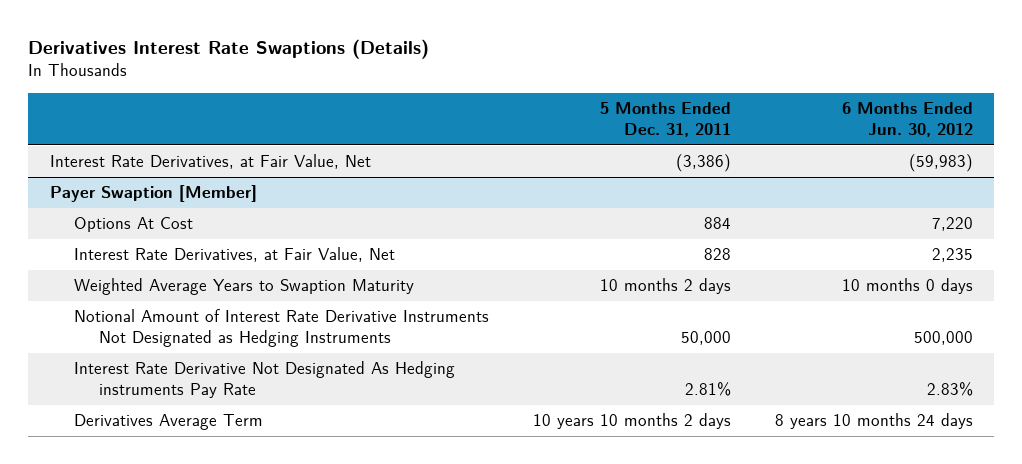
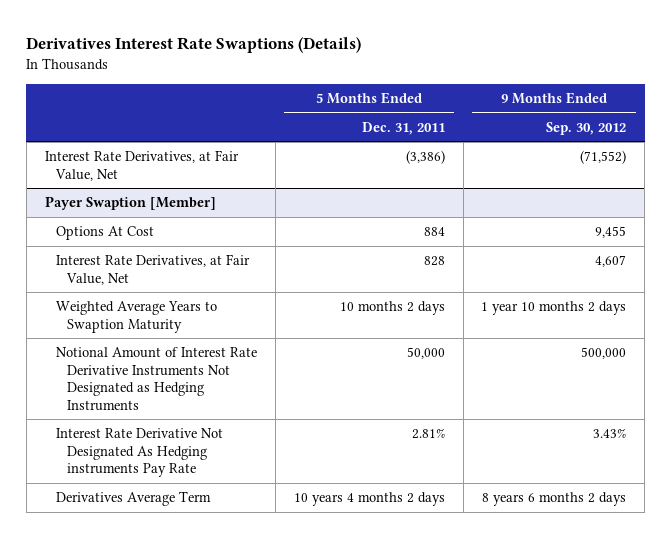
- | 5 Months Ended Dec. 31, 2011 | 6 Months Ended Jun. 30, 2012
+ | 5 Months Ended Dec. 31, 2011 | 9 Months Ended Sep. 30, 2012
@ Payer Swaption [Member]
- Derivatives Average Term | 10 years 10 months 2 days | 8 years 10 months 24 days
+ Derivatives Average Term | 10 years 4 months 2 days | 8 years 6 months 2 days

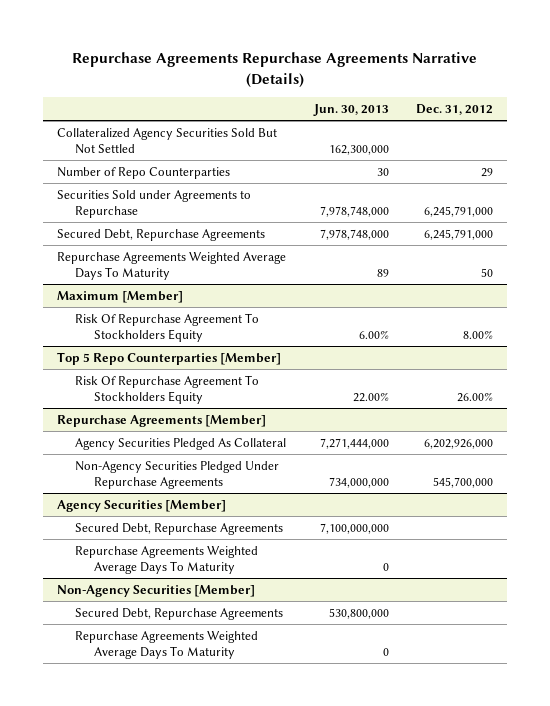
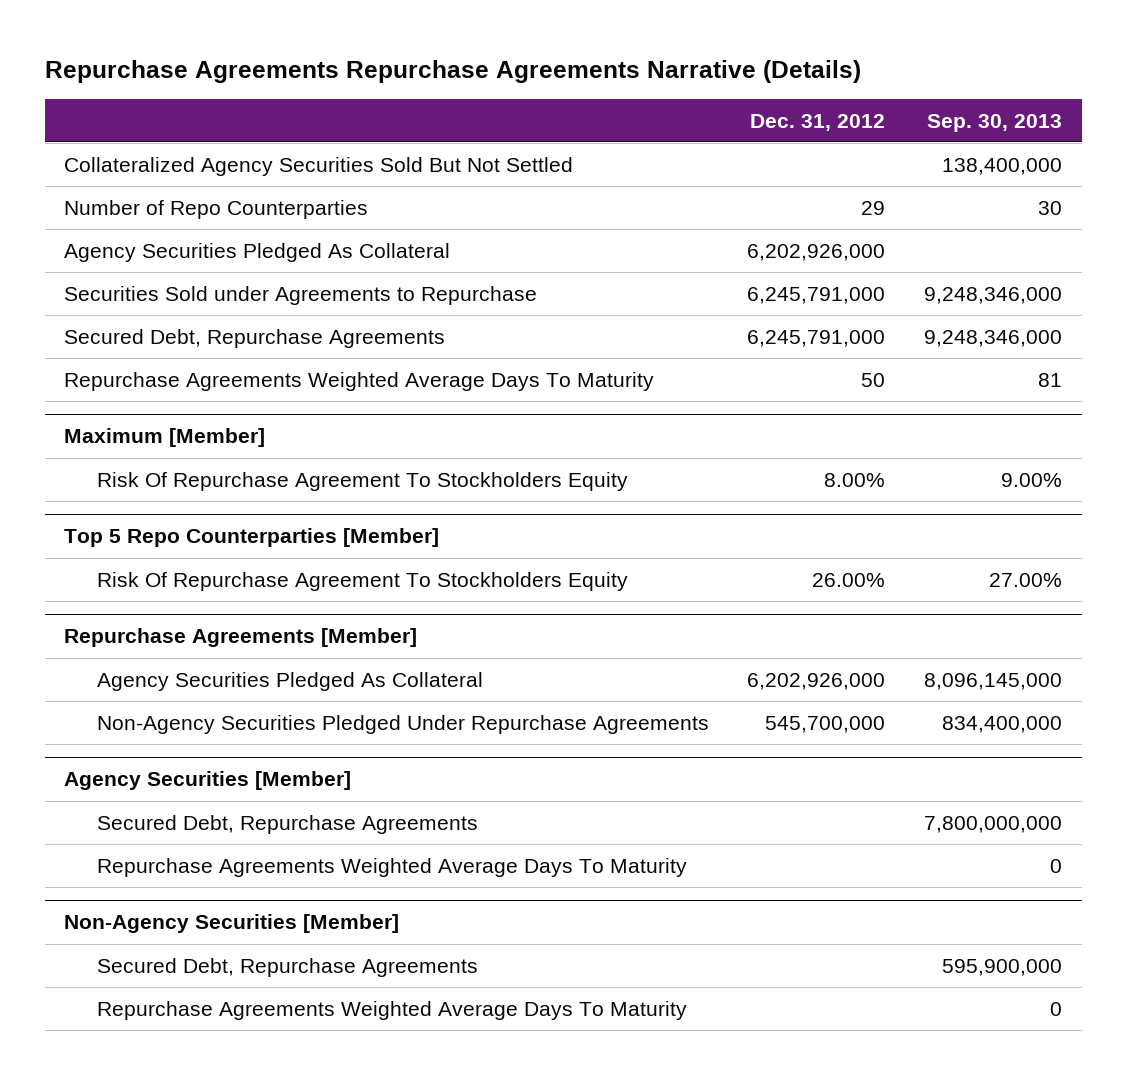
- | Jun. 30, 2013 | Dec. 31, 2012
+ | Dec. 31, 2012 | Sep. 30, 2013
+ Agency Securities Pledged As Collateral | 6,202,926,000 |

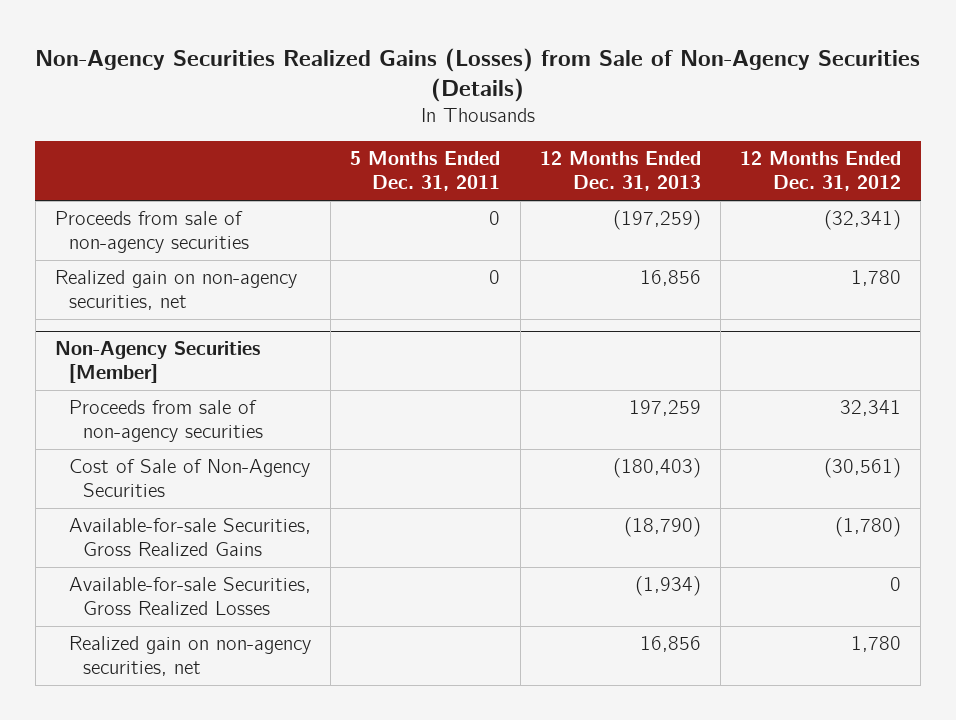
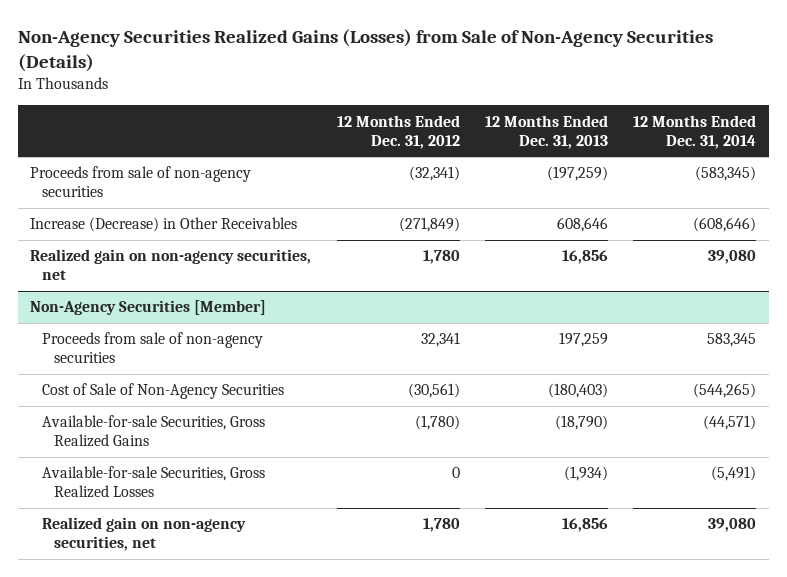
- | 5 Months Ended Dec. 31, 2011 | 12 Months Ended Dec. 31, 2013 | 12 Months Ended Dec. 31, 2012
+ | 12 Months Ended Dec. 31, 2012 | 12 Months Ended Dec. 31, 2013 | 12 Months Ended Dec. 31, 2014
+ Increase (Decrease) in Other Receivables | (271,849) | 608,646 | (608,646)

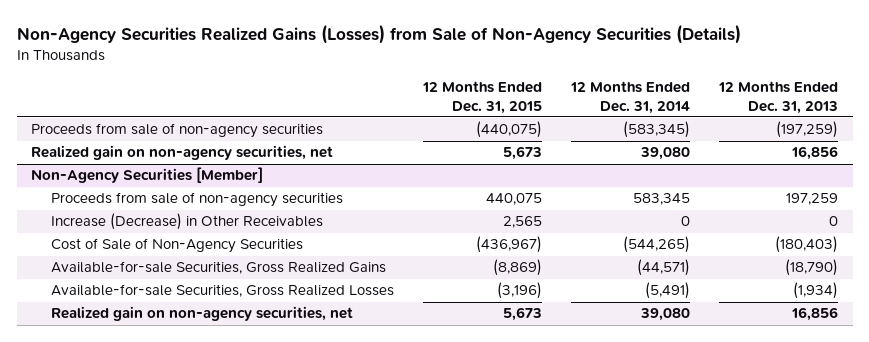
- | 12 Months Ended Dec. 31, 2012 | 12 Months Ended Dec. 31, 2013 | 12 Months Ended Dec. 31, 2014
+ | 12 Months Ended Dec. 31, 2015 | 12 Months Ended Dec. 31, 2014 | 12 Months Ended Dec. 31, 2013
- Increase (Decrease) in Other Receivables | (271,849) | 608,646 | (608,646)
@ Non-Agency Securities [Member]
+ Increase (Decrease) in Other Receivables | 2,565 | 0 | 0

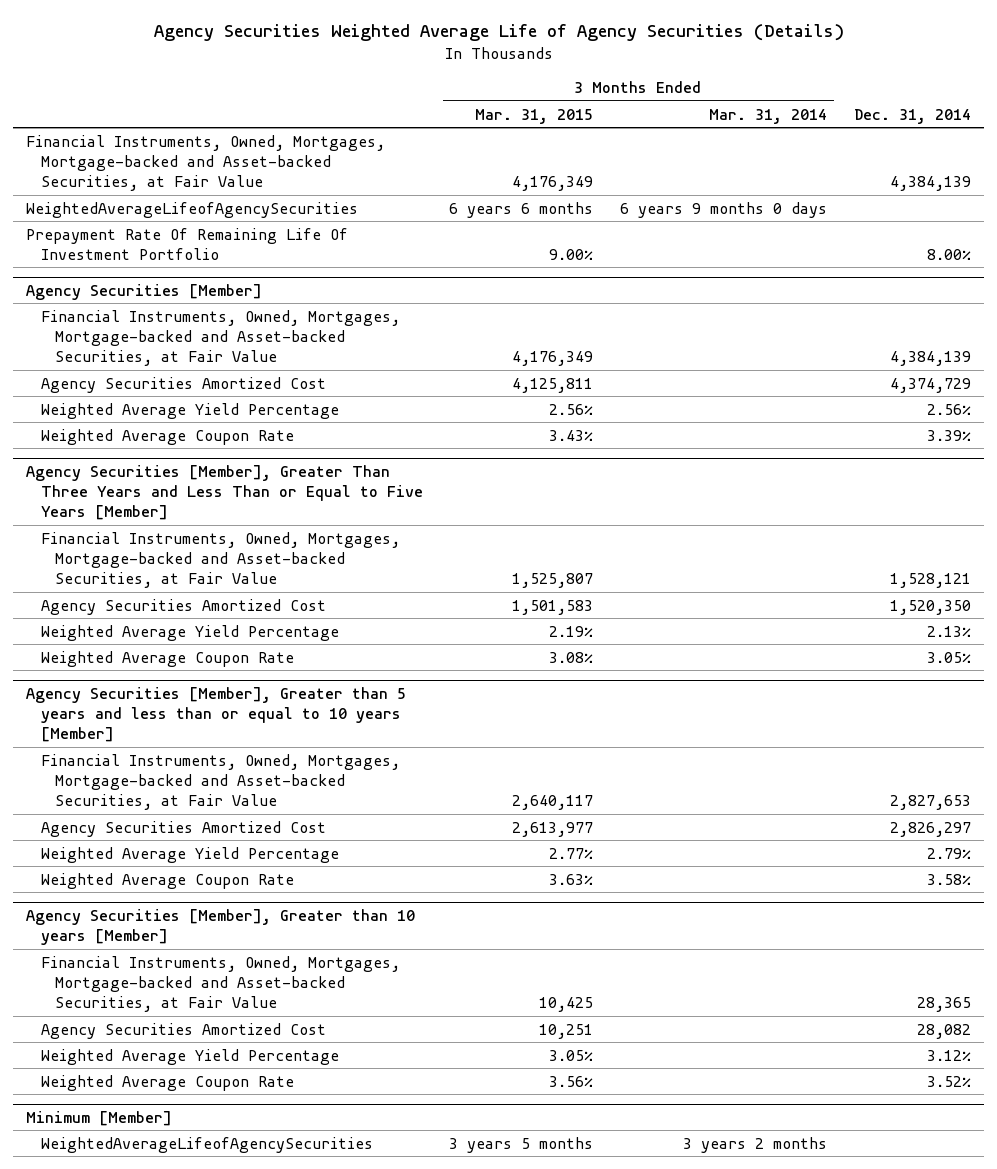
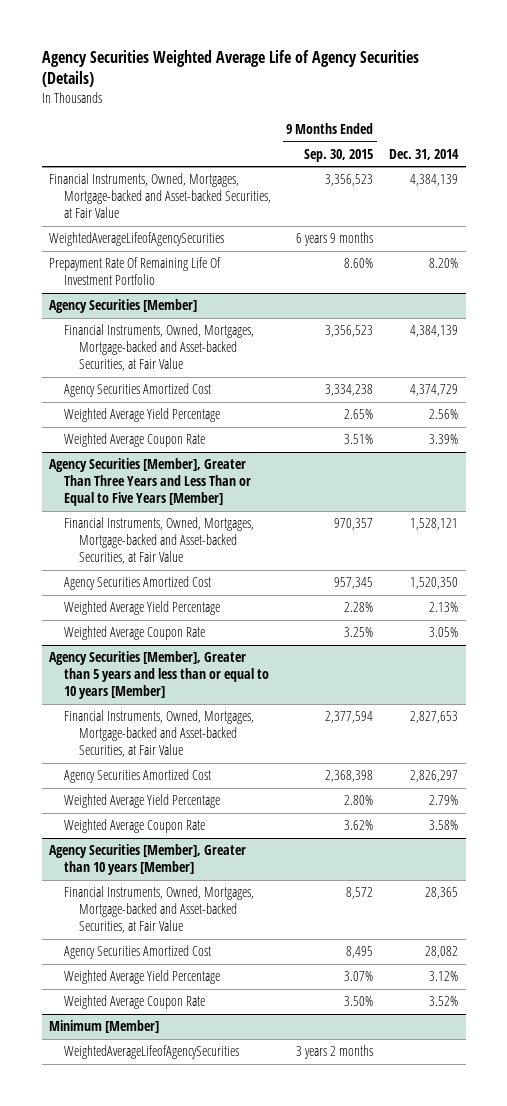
- | 3 Months Ended Mar. 31, 2015 | 3 Months Ended Mar. 31, 2014 | Dec. 31, 2014
+ | 9 Months Ended Sep. 30, 2015 | Dec. 31, 2014
- Prepayment Rate Of Remaining Life Of Investment Portfolio | 9.00% | | 8.00%
+ Prepayment Rate Of Remaining Life Of Investment Portfolio | 8.60% | 8.20%

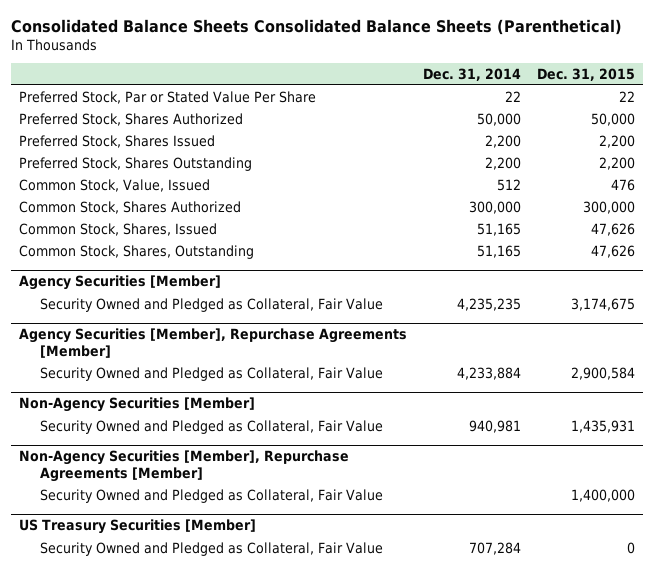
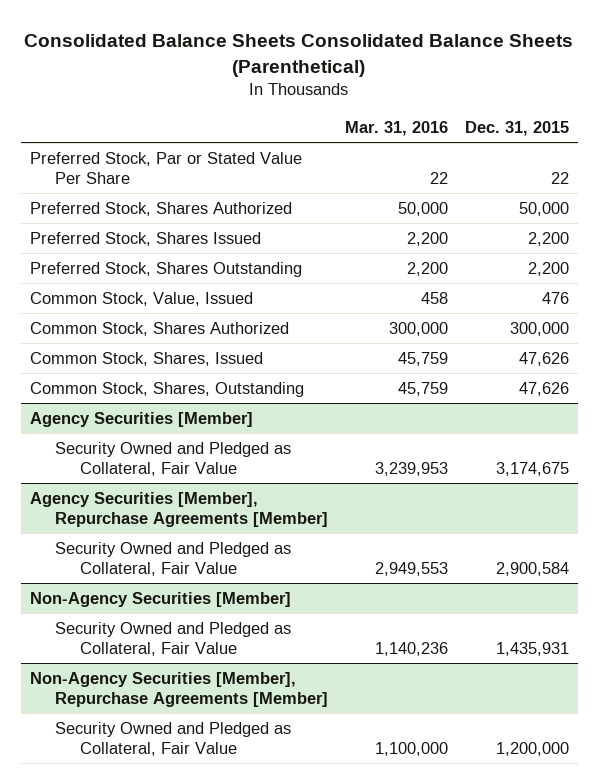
- | Dec. 31, 2014 | Dec. 31, 2015
+ | Mar. 31, 2016 | Dec. 31, 2015
@ Non-Agency Securities [Member], Repurchase Agreements [Member]
- Security Owned and Pledged as Collateral, Fair Value | | 1,400,000
- US Treasury Securities [Member]
- Security Owned and Pledged as Collateral, Fair Value | 707,284 | 0
@ Non-Agency Securities [Member], Repurchase Agreements [Member]
+ Security Owned and Pledged as Collateral, Fair Value | 1,100,000 | 1,200,000

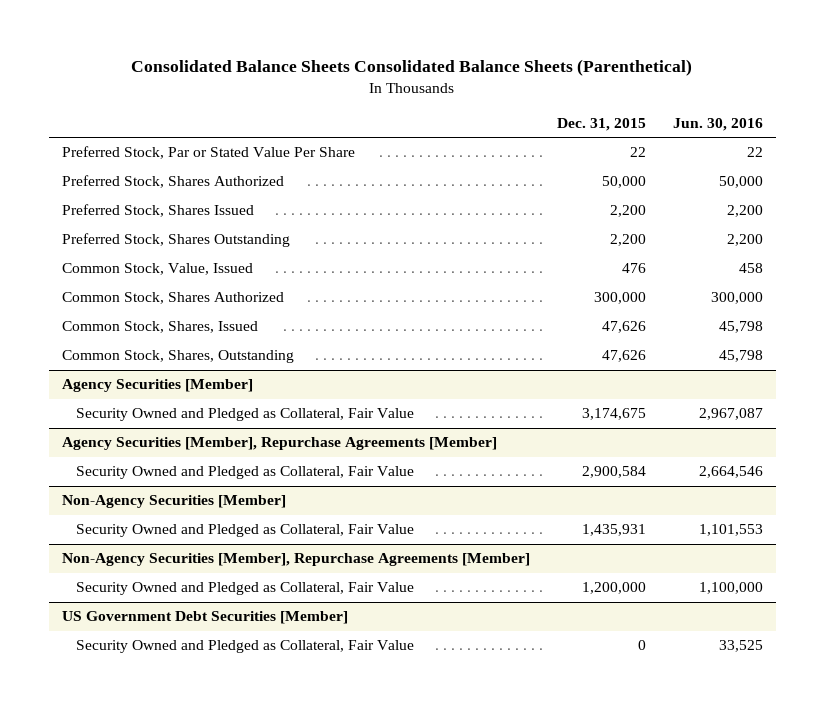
- | Mar. 31, 2016 | Dec. 31, 2015
+ | Dec. 31, 2015 | Jun. 30, 2016
+ US Government Debt Securities [Member]
+ Security Owned and Pledged as Collateral, Fair Value | 0 | 33,525

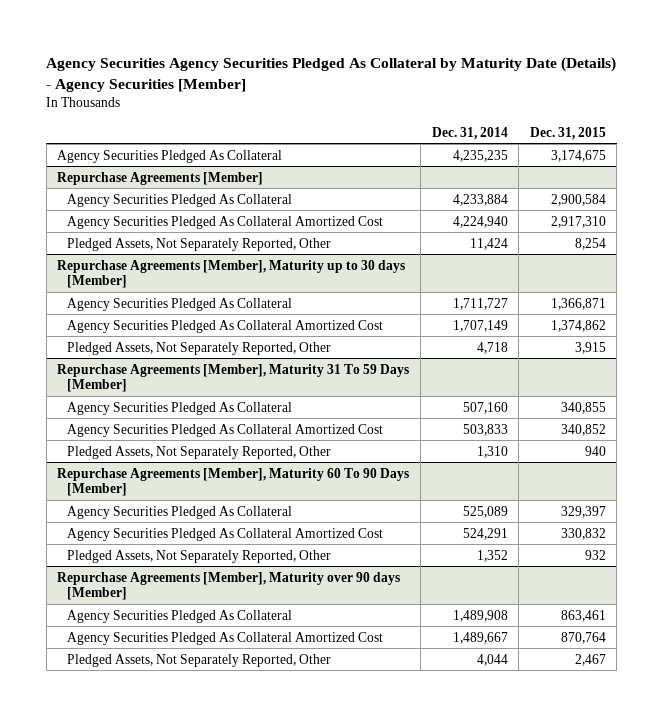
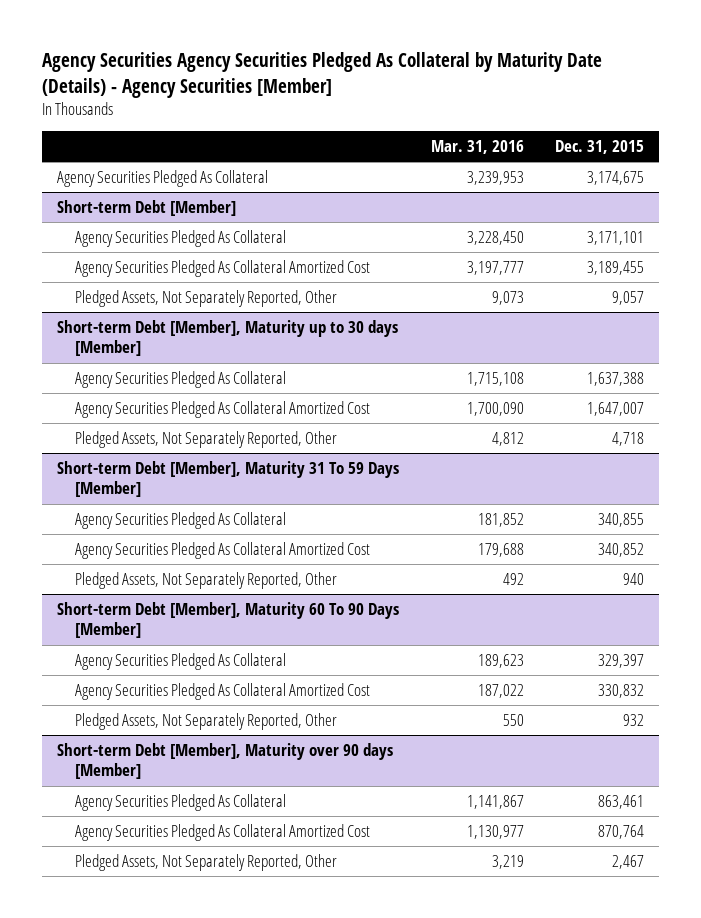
- | Dec. 31, 2014 | Dec. 31, 2015
+ | Mar. 31, 2016 | Dec. 31, 2015
- Repurchase Agreements [Member]
- Agency Securities Pledged As Collateral | 4,233,884 | 2,900,584
- Agency Securities Pledged As Collateral Amortized Cost | 4,224,940 | 2,917,310
- Pledged Assets, Not Separately Reported, Other | 11,424 | 8,254
- Repurchase Agreements [Member], Maturity up to 30 days [Member]
- Agency Securities Pledged As Collateral | 1,711,727 | 1,366,871
- Agency Securities Pledged As Collateral Amortized Cost | 1,707,149 | 1,374,862
- Pledged Assets, Not Separately Reported, Other | 4,718 | 3,915
- Repurchase Agreements [Member], Maturity 31 To 59 Days [Member]
+ Short-term Debt [Member]
+ Agency Securities Pledged As Collateral | 3,228,450 | 3,171,101
+ Agency Securities Pledged As Collateral Amortized Cost | 3,197,777 | 3,189,455
+ Pledged Assets, Not Separately Reported, Other | 9,073 | 9,057
+ Short-term Debt [Member], Maturity up to 30 days [Member]
+ Agency Securities Pledged As Collateral | 1,715,108 | 1,637,388
+ Agency Securities Pledged As Collateral Amortized Cost | 1,700,090 | 1,647,007
+ Pledged Assets, Not Separately Reported, Other | 4,812 | 4,718
+ Short-term Debt [Member], Maturity 31 To 59 Days [Member]
- Repurchase Agreements [Member], Maturity 60 To 90 Days [Member]
+ Short-term Debt [Member], Maturity 60 To 90 Days [Member]
- Repurchase Agreements [Member], Maturity over 90 days [Member]
+ Short-term Debt [Member], Maturity over 90 days [Member]

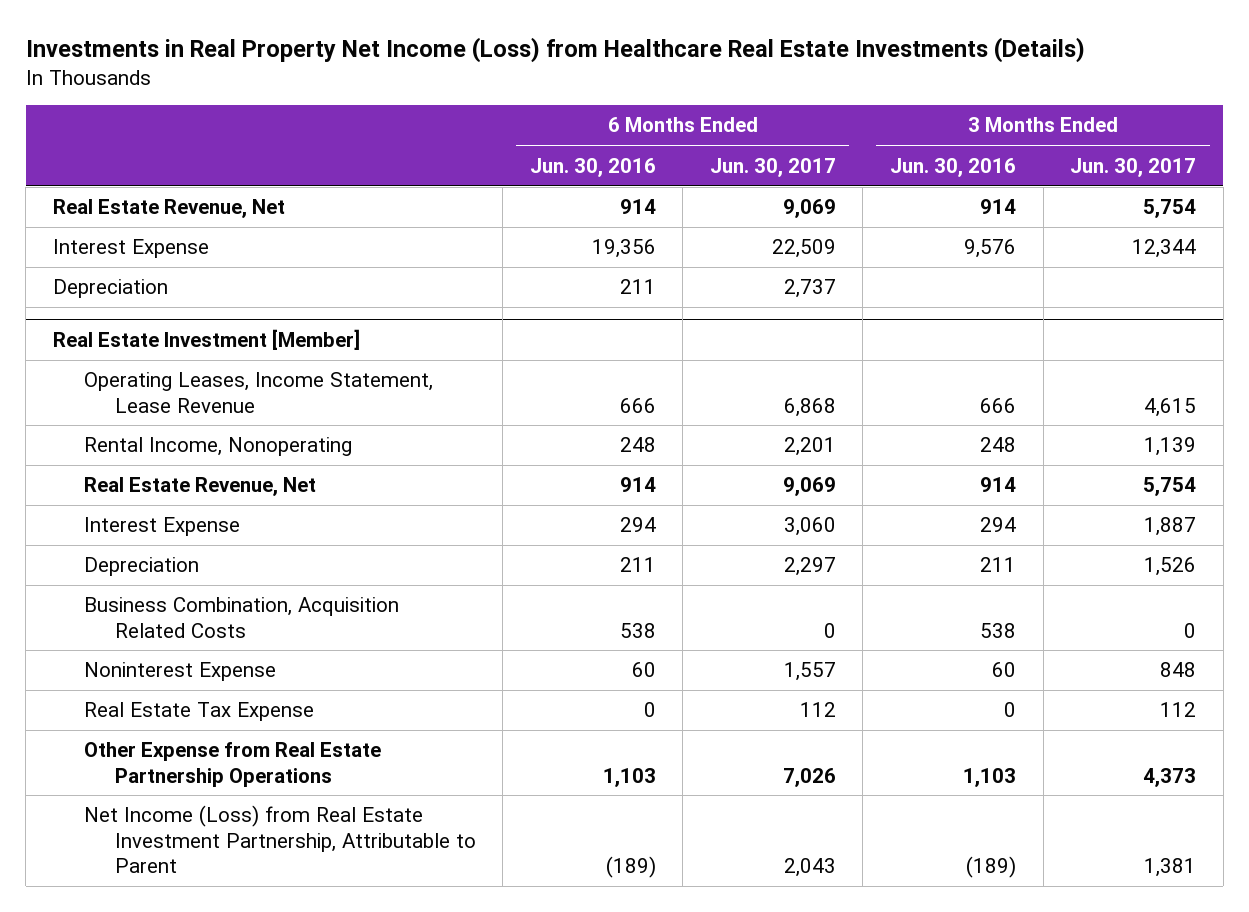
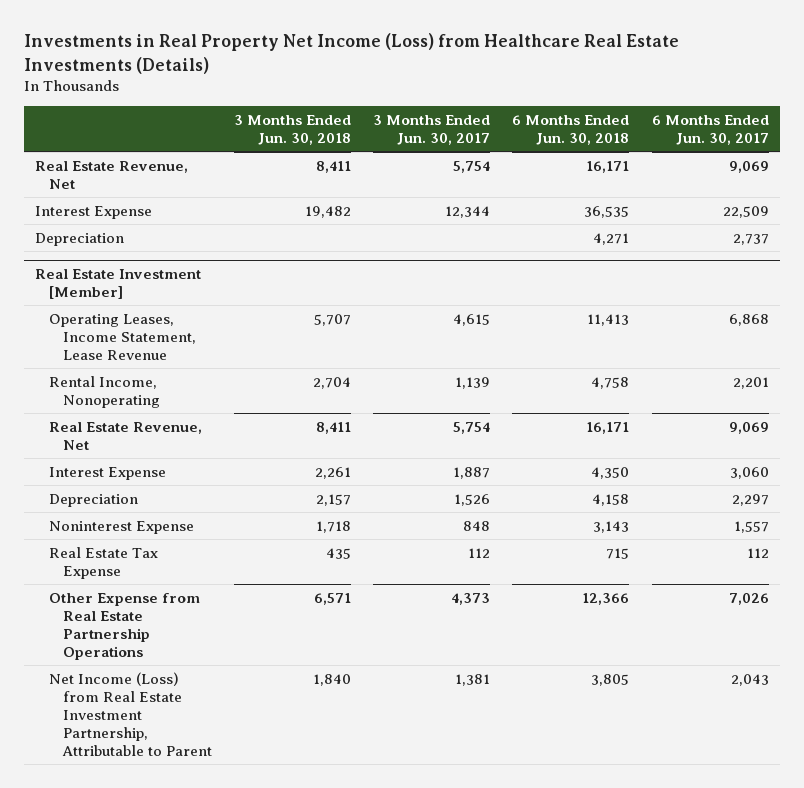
- | 6 Months Ended Jun. 30, 2016 | 6 Months Ended Jun. 30, 2017 | 3 Months Ended Jun. 30, 2016 | 3 Months Ended Jun. 30, 2017
+ | 3 Months Ended Jun. 30, 2018 | 3 Months Ended Jun. 30, 2017 | 6 Months Ended Jun. 30, 2018 | 6 Months Ended Jun. 30, 2017
@ Real Estate Investment [Member]
- Business Combination, Acquisition Related Costs | 538 | 0 | 538 | 0

